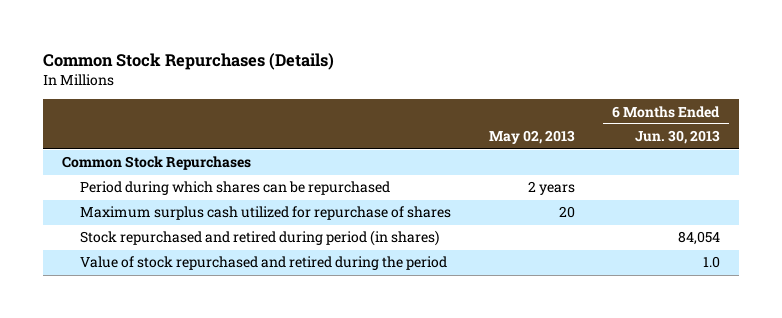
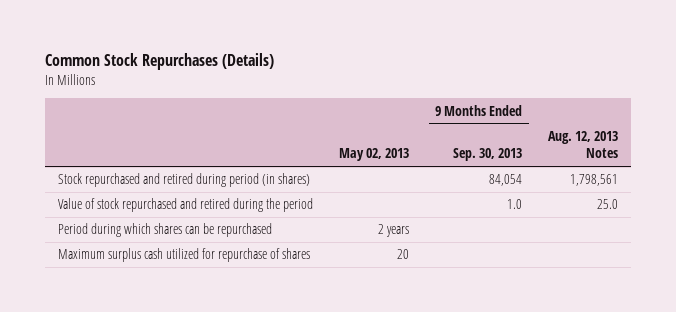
- | May 02, 2013 | 6 Months Ended Jun. 30, 2013
+ | May 02, 2013 | 9 Months Ended Sep. 30, 2013 | Aug. 12, 2013 Notes
- Common Stock Repurchases
moved down: Period during which shares can be repurchased | 2 years | |
moved down: Maximum surplus cash utilized for repurchase of shares | 20 | |

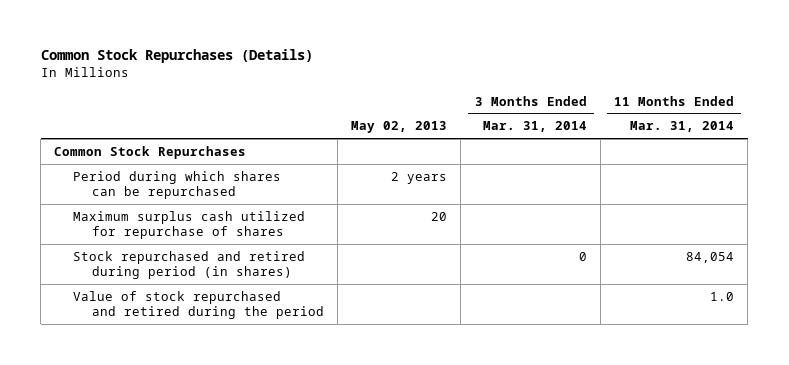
- | May 02, 2013 | 9 Months Ended Sep. 30, 2013 | Aug. 12, 2013 Notes
+ | May 02, 2013 | 3 Months Ended Mar. 31, 2014 | 11 Months Ended Mar. 31, 2014
+ Common Stock Repurchases
moved down: Stock repurchased and retired during period (in shares) | | 0 | 84,054
moved down: Value of stock repurchased and retired during the period | | | 1.0

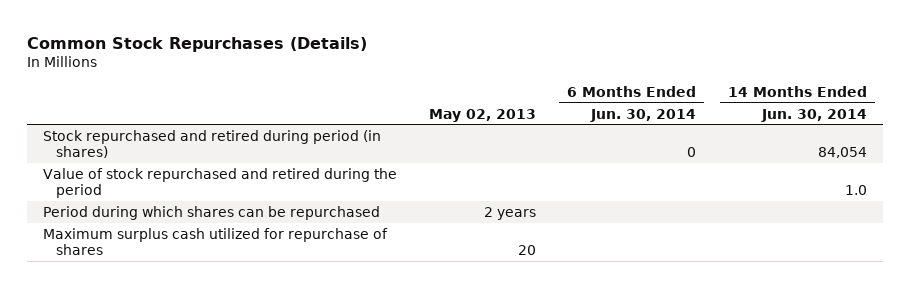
- | May 02, 2013 | 3 Months Ended Mar. 31, 2014 | 11 Months Ended Mar. 31, 2014
+ | May 02, 2013 | 6 Months Ended Jun. 30, 2014 | 14 Months Ended Jun. 30, 2014
- Common Stock Repurchases
moved down: Period during which shares can be repurchased | 2 years | |
moved down: Maximum surplus cash utilized for repurchase of shares | 20 | |

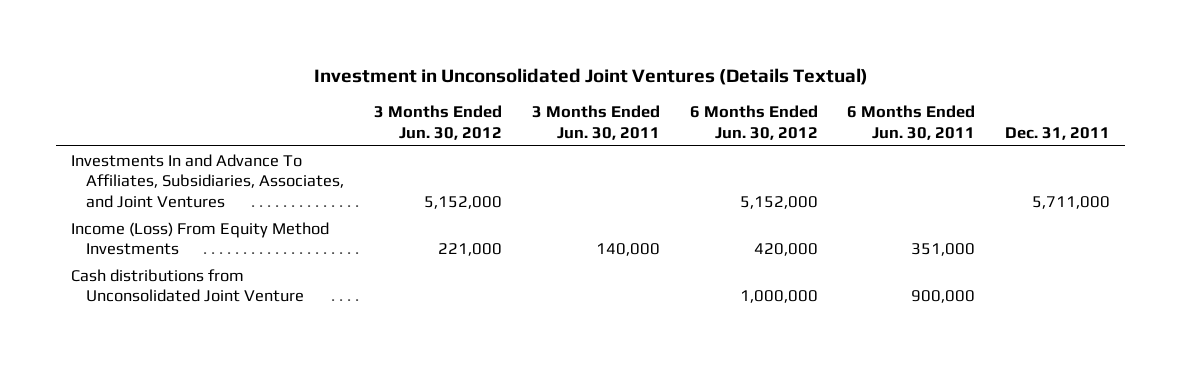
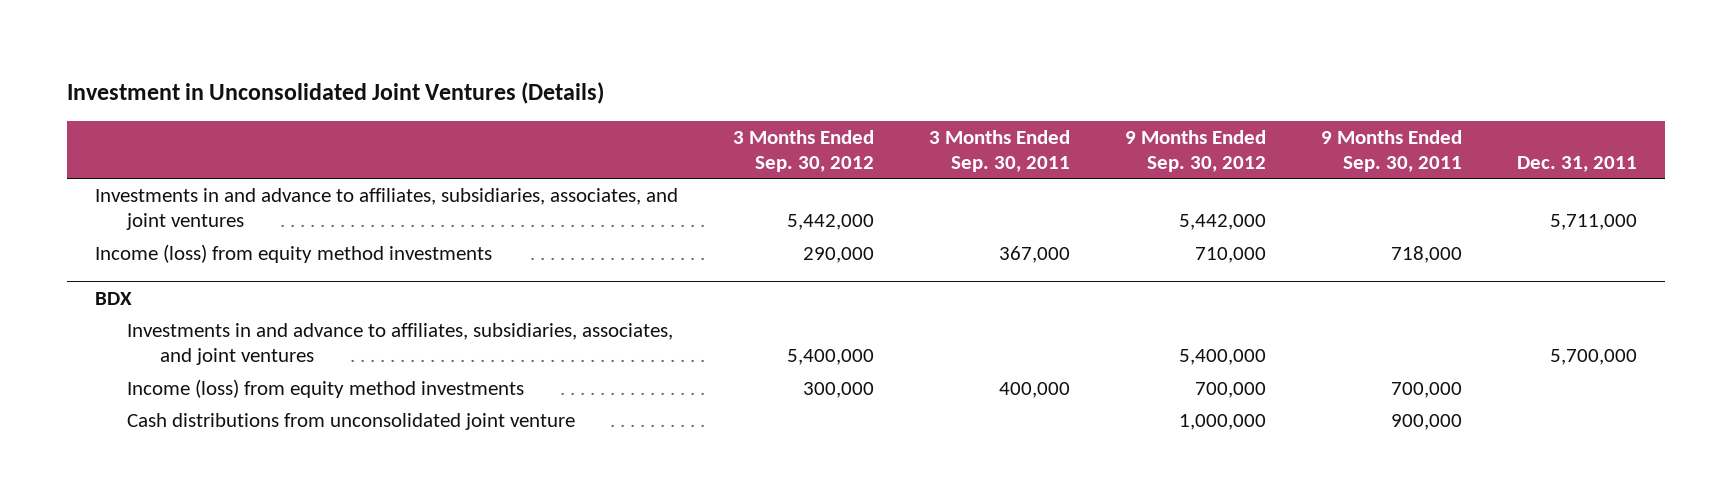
- Investment in Unconsolidated Joint Ventures (Details Textual)
+ Investment in Unconsolidated Joint Ventures (Details)
- | 3 Months Ended Jun. 30, 2012 | 3 Months Ended Jun. 30, 2011 | 6 Months Ended Jun. 30, 2012 | 6 Months Ended Jun. 30, 2011 | Dec. 31, 2011
+ | 3 Months Ended Sep. 30, 2012 | 3 Months Ended Sep. 30, 2011 | 9 Months Ended Sep. 30, 2012 | 9 Months Ended Sep. 30, 2011 | Dec. 31, 2011
- Investments In and Advance To Affiliates, Subsidiaries, Associates, and Joint Ventures | 5,152,000 | | 5,152,000 | | 5,711,000
- Income (Loss) From Equity Method Investments | 221,000 | 140,000 | 420,000 | 351,000 |
- Cash distributions from Unconsolidated Joint Venture | | | 1,000,000 | 900,000 |
+ Investments in and advance to affiliates, subsidiaries, associates, and joint ventures | 5,442,000 | | 5,442,000 | | 5,711,000
+ Income (loss) from equity method investments | 290,000 | 367,000 | 710,000 | 718,000 |
+ BDX
+ Investments in and advance to affiliates, subsidiaries, associates, and joint ventures | 5,400,000 | | 5,400,000 | | 5,700,000
+ Income (loss) from equity method investments | 300,000 | 400,000 | 700,000 | 700,000 |
+ Cash distributions from unconsolidated joint venture | | | 1,000,000 | 900,000 |

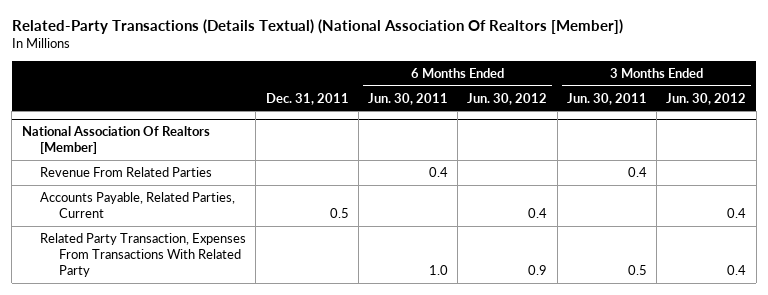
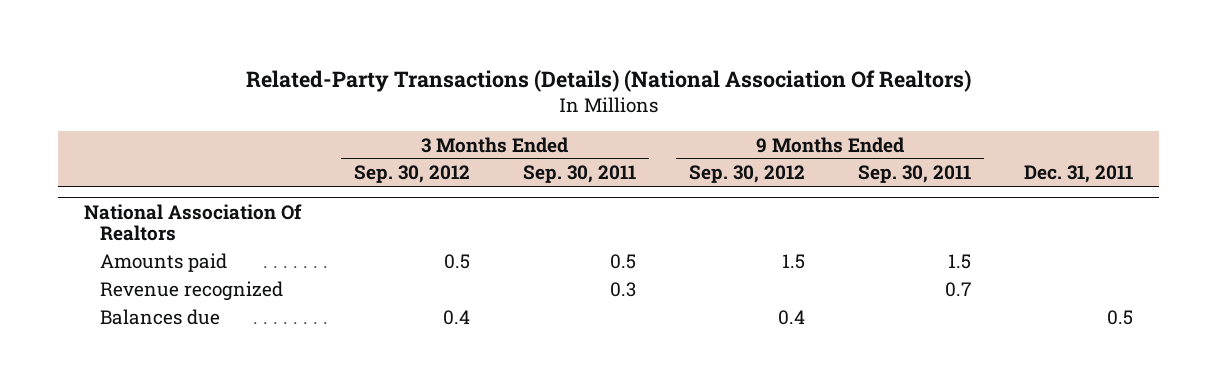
- Related-Party Transactions (Details Textual) (National Association Of Realtors [Member])
+ Related-Party Transactions (Details) (National Association Of Realtors)
- | Dec. 31, 2011 | 6 Months Ended Jun. 30, 2011 | 6 Months Ended Jun. 30, 2012 | 3 Months Ended Jun. 30, 2011 | 3 Months Ended Jun. 30, 2012
+ | 3 Months Ended Sep. 30, 2012 | 3 Months Ended Sep. 30, 2011 | 9 Months Ended Sep. 30, 2012 | 9 Months Ended Sep. 30, 2011 | Dec. 31, 2011
- National Association Of Realtors [Member]
- Revenue From Related Parties | | 0.4 | | 0.4 |
- Accounts Payable, Related Parties, Current | 0.5 | | 0.4 | | 0.4
- Related Party Transaction, Expenses From Transactions With Related Party | | 1.0 | 0.9 | 0.5 | 0.4
+ National Association Of Realtors
+ Amounts paid | 0.5 | 0.5 | 1.5 | 1.5 |
+ Revenue recognized | | 0.3 | | 0.7 |
+ Balances due | 0.4 | | 0.4 | | 0.5

